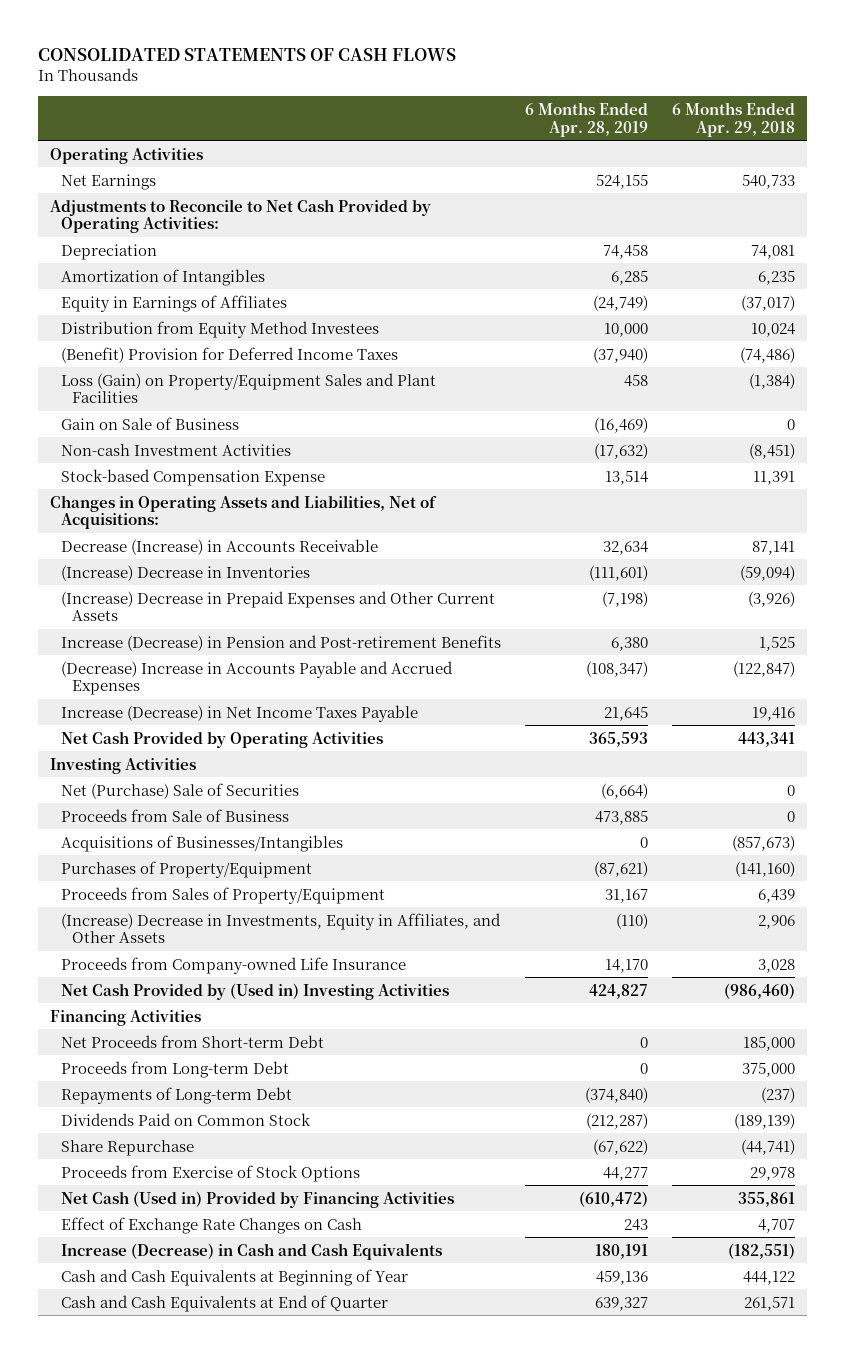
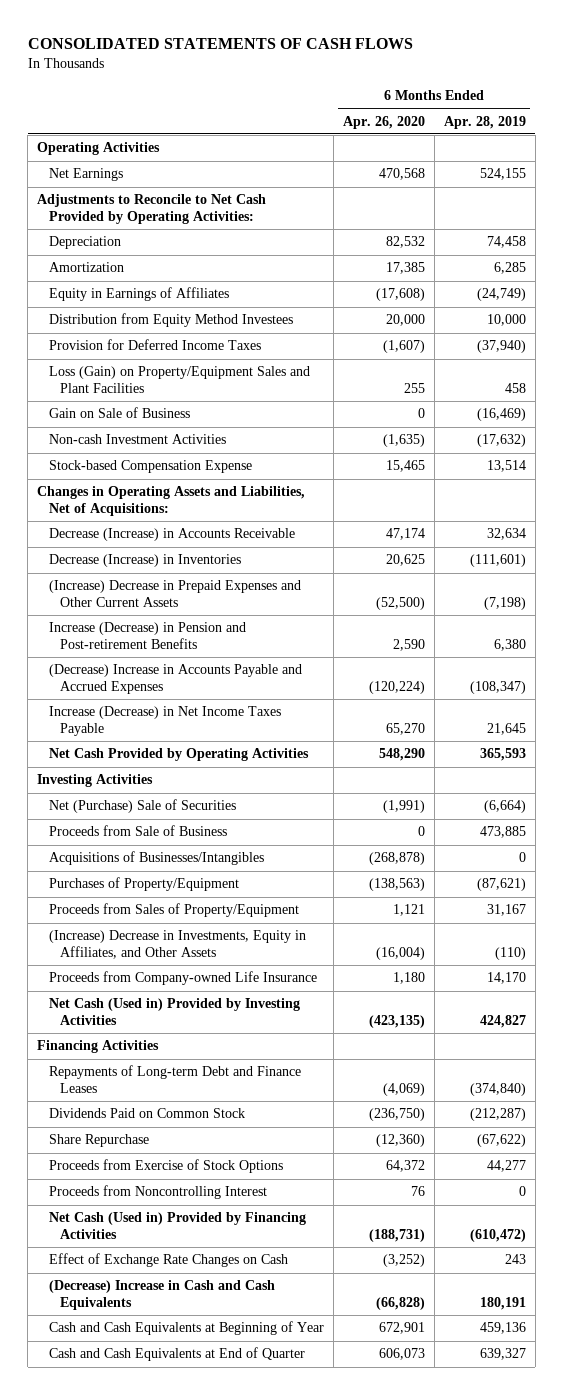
- | 6 Months Ended Apr. 28, 2019 | 6 Months Ended Apr. 29, 2018
+ | 6 Months Ended Apr. 26, 2020 | 6 Months Ended Apr. 28, 2019
- Amortization of Intangibles | 6,285 | 6,235
+ Amortization | 17,385 | 6,285
- (Benefit) Provision for Deferred Income Taxes | (37,940) | (74,486)
+ Provision for Deferred Income Taxes | (1,607) | (37,940)
- (Increase) Decrease in Inventories | (111,601) | (59,094)
+ Decrease (Increase) in Inventories | 20,625 | (111,601)
- Net Cash Provided by (Used in) Investing Activities | 424,827 | (986,460)
+ Net Cash (Used in) Provided by Investing Activities | (423,135) | 424,827
- Net Proceeds from Short-term Debt | 0 | 185,000
- Proceeds from Long-term Debt | 0 | 375,000
- Repayments of Long-term Debt | (374,840) | (237)
+ Repayments of Long-term Debt and Finance Leases | (4,069) | (374,840)
+ Proceeds from Noncontrolling Interest | 76 | 0
- Increase (Decrease) in Cash and Cash Equivalents | 180,191 | (182,551)
+ (Decrease) Increase in Cash and Cash Equivalents | (66,828) | 180,191

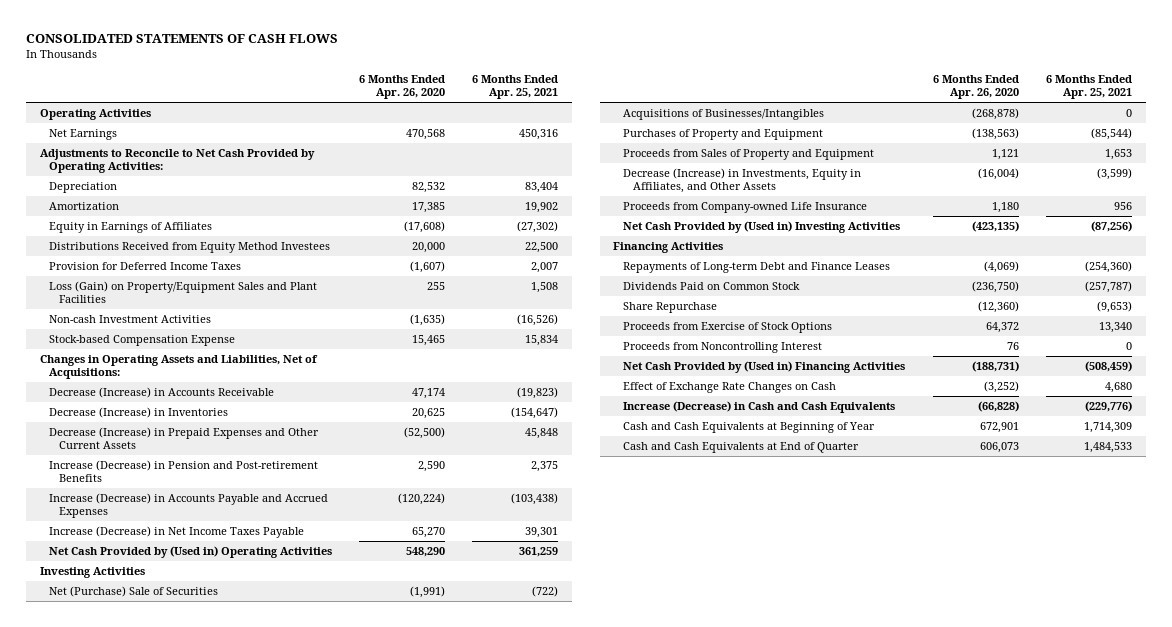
- | 6 Months Ended Apr. 26, 2020 | 6 Months Ended Apr. 28, 2019
+ | 6 Months Ended Apr. 26, 2020 | 6 Months Ended Apr. 25, 2021
- Distribution from Equity Method Investees | 20,000 | 10,000
+ Distributions Received from Equity Method Investees | 20,000 | 22,500
- Gain on Sale of Business | 0 | (16,469)
- (Increase) Decrease in Prepaid Expenses and Other Current Assets | (52,500) | (7,198)
+ Decrease (Increase) in Prepaid Expenses and Other Current Assets | (52,500) | 45,848
- (Decrease) Increase in Accounts Payable and Accrued Expenses | (120,224) | (108,347)
+ Increase (Decrease) in Accounts Payable and Accrued Expenses | (120,224) | (103,438)
- Net Cash Provided by Operating Activities | 548,290 | 365,593
+ Net Cash Provided by (Used in) Operating Activities | 548,290 | 361,259
- Proceeds from Sale of Business | 0 | 473,885
- Purchases of Property/Equipment | (138,563) | (87,621)
- Proceeds from Sales of Property/Equipment | 1,121 | 31,167
- (Increase) Decrease in Investments, Equity in Affiliates, and Other Assets | (16,004) | (110)
+ Purchases of Property and Equipment | (138,563) | (85,544)
+ Proceeds from Sales of Property and Equipment | 1,121 | 1,653
+ Decrease (Increase) in Investments, Equity in Affiliates, and Other Assets | (16,004) | (3,599)
- Net Cash (Used in) Provided by Investing Activities | (423,135) | 424,827
+ Net Cash Provided by (Used in) Investing Activities | (423,135) | (87,256)
- Net Cash (Used in) Provided by Financing Activities | (188,731) | (610,472)
+ Net Cash Provided by (Used in) Financing Activities | (188,731) | (508,459)
- (Decrease) Increase in Cash and Cash Equivalents | (66,828) | 180,191
+ Increase (Decrease) in Cash and Cash Equivalents | (66,828) | (229,776)

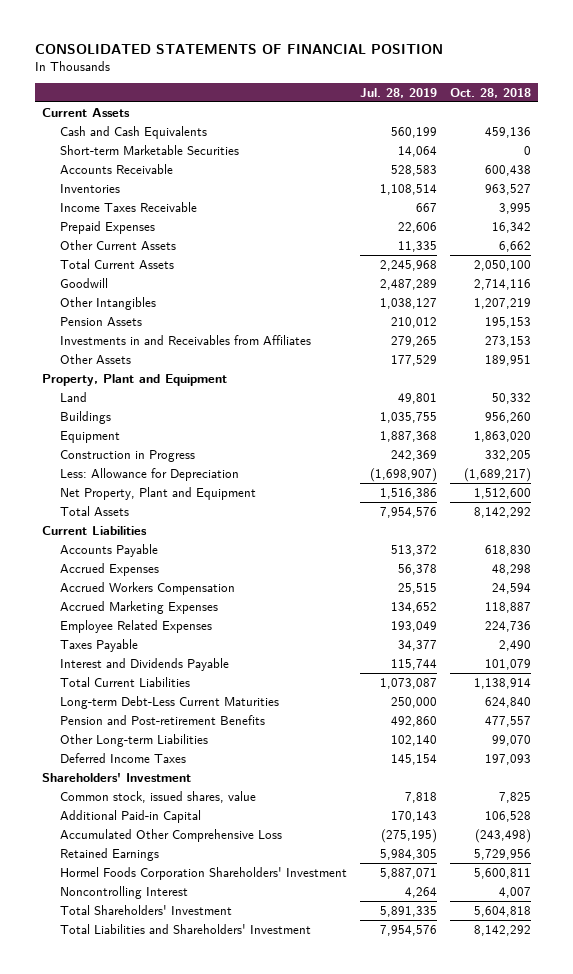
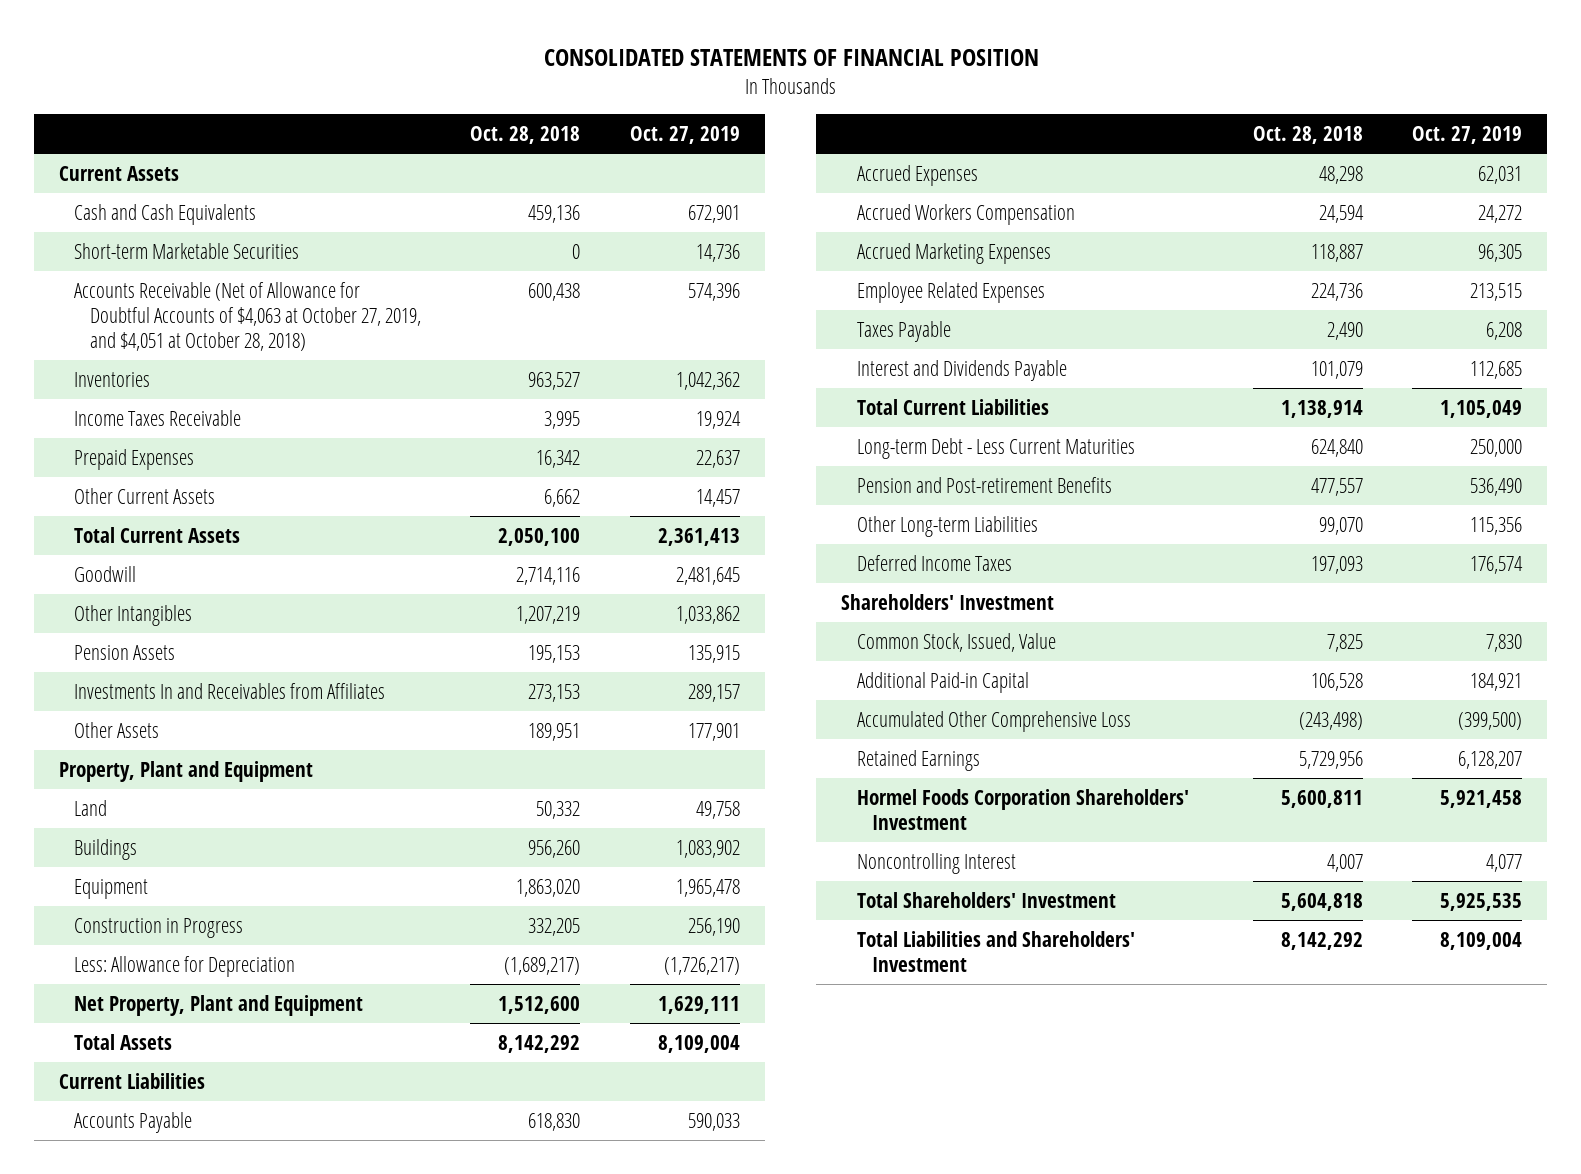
- | Jul. 28, 2019 | Oct. 28, 2018
+ | Oct. 28, 2018 | Oct. 27, 2019
- Accounts Receivable | 528,583 | 600,438
+ Accounts Receivable (Net of Allowance for Doubtful Accounts of $4,063 at October 27, 2019, and $4,051 at October 28, 2018) | 600,438 | 574,396
- Investments in and Receivables from Affiliates | 279,265 | 273,153
+ Investments In and Receivables from Affiliates | 273,153 | 289,157
- Long-term Debt-Less Current Maturities | 250,000 | 624,840
+ Long-term Debt - Less Current Maturities | 624,840 | 250,000
- Common stock, issued shares, value | 7,818 | 7,825
+ Common Stock, Issued, Value | 7,825 | 7,830

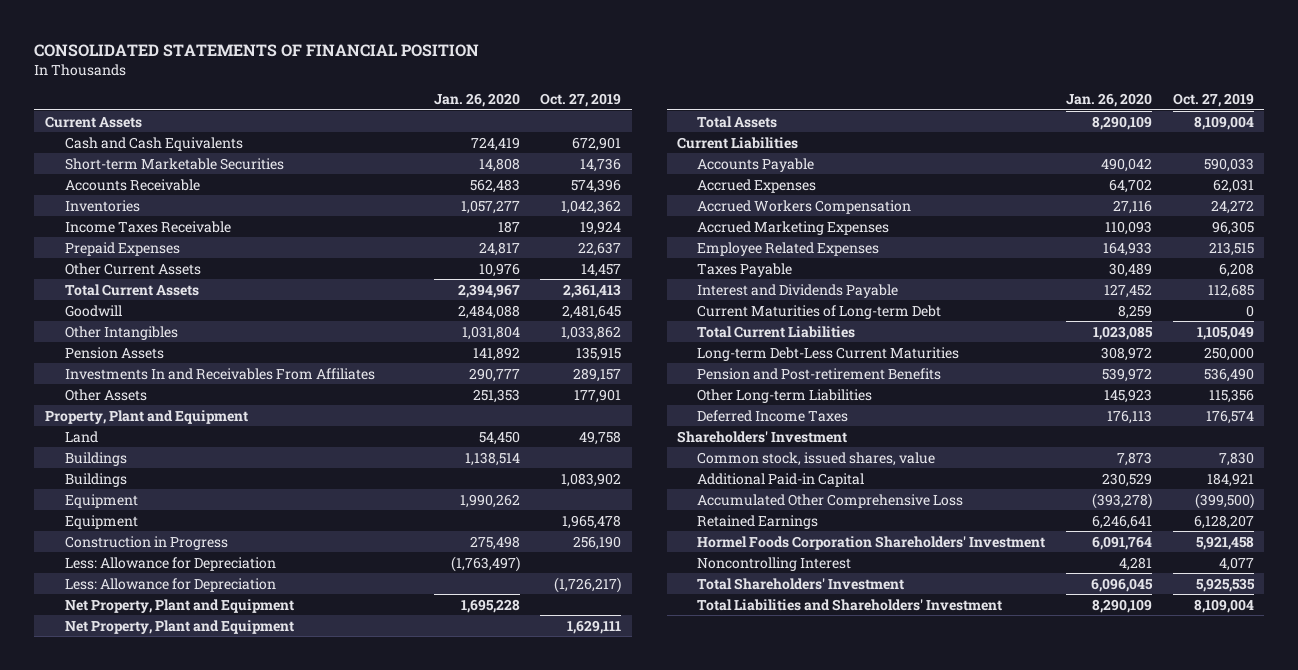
- | Oct. 28, 2018 | Oct. 27, 2019
+ | Jan. 26, 2020 | Oct. 27, 2019
- Accounts Receivable (Net of Allowance for Doubtful Accounts of $4,063 at October 27, 2019, and $4,051 at October 28, 2018) | 600,438 | 574,396
+ Accounts Receivable | 562,483 | 574,396
- Investments In and Receivables from Affiliates | 273,153 | 289,157
+ Investments In and Receivables From Affiliates | 290,777 | 289,157
+ Buildings | 1,138,514 |
+ Equipment | 1,990,262 |
+ Less: Allowance for Depreciation | (1,763,497) |
+ Net Property, Plant and Equipment | 1,695,228 |
+ Current Maturities of Long-term Debt | 8,259 | 0
- Long-term Debt - Less Current Maturities | 624,840 | 250,000
+ Long-term Debt-Less Current Maturities | 308,972 | 250,000
- Common Stock, Issued, Value | 7,825 | 7,830
+ Common stock, issued shares, value | 7,873 | 7,830

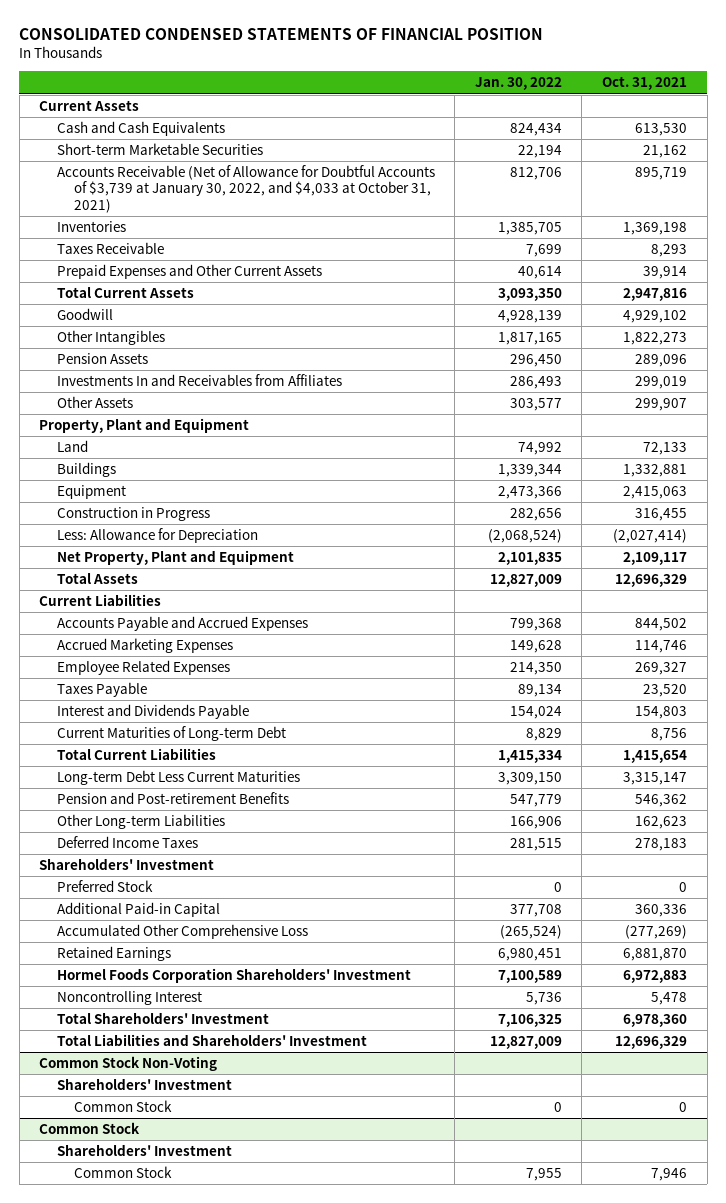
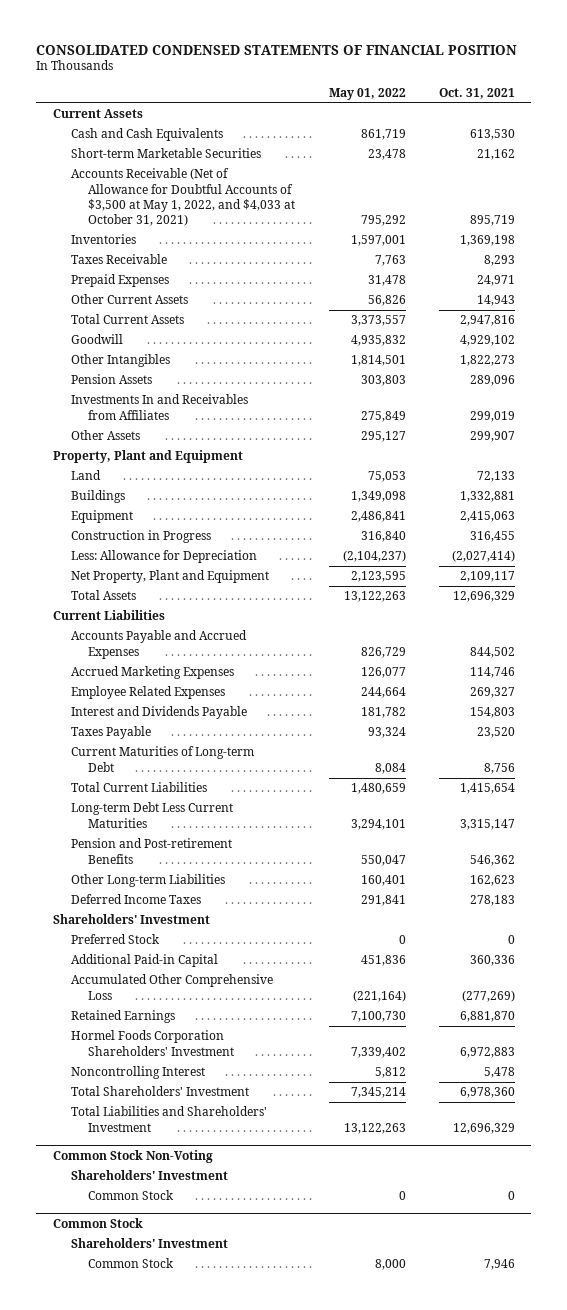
- | Jan. 30, 2022 | Oct. 31, 2021
+ | May 01, 2022 | Oct. 31, 2021
- Accounts Receivable (Net of Allowance for Doubtful Accounts of $3,739 at January 30, 2022, and $4,033 at October 31, 2021) | 812,706 | 895,719
+ Accounts Receivable (Net of Allowance for Doubtful Accounts of $3,500 at May 1, 2022, and $4,033 at October 31, 2021) | 795,292 | 895,719
- Prepaid Expenses and Other Current Assets | 40,614 | 39,914
+ Prepaid Expenses | 31,478 | 24,971
+ Other Current Assets | 56,826 | 14,943
moved down: Taxes Payable | 93,324 | 23,520

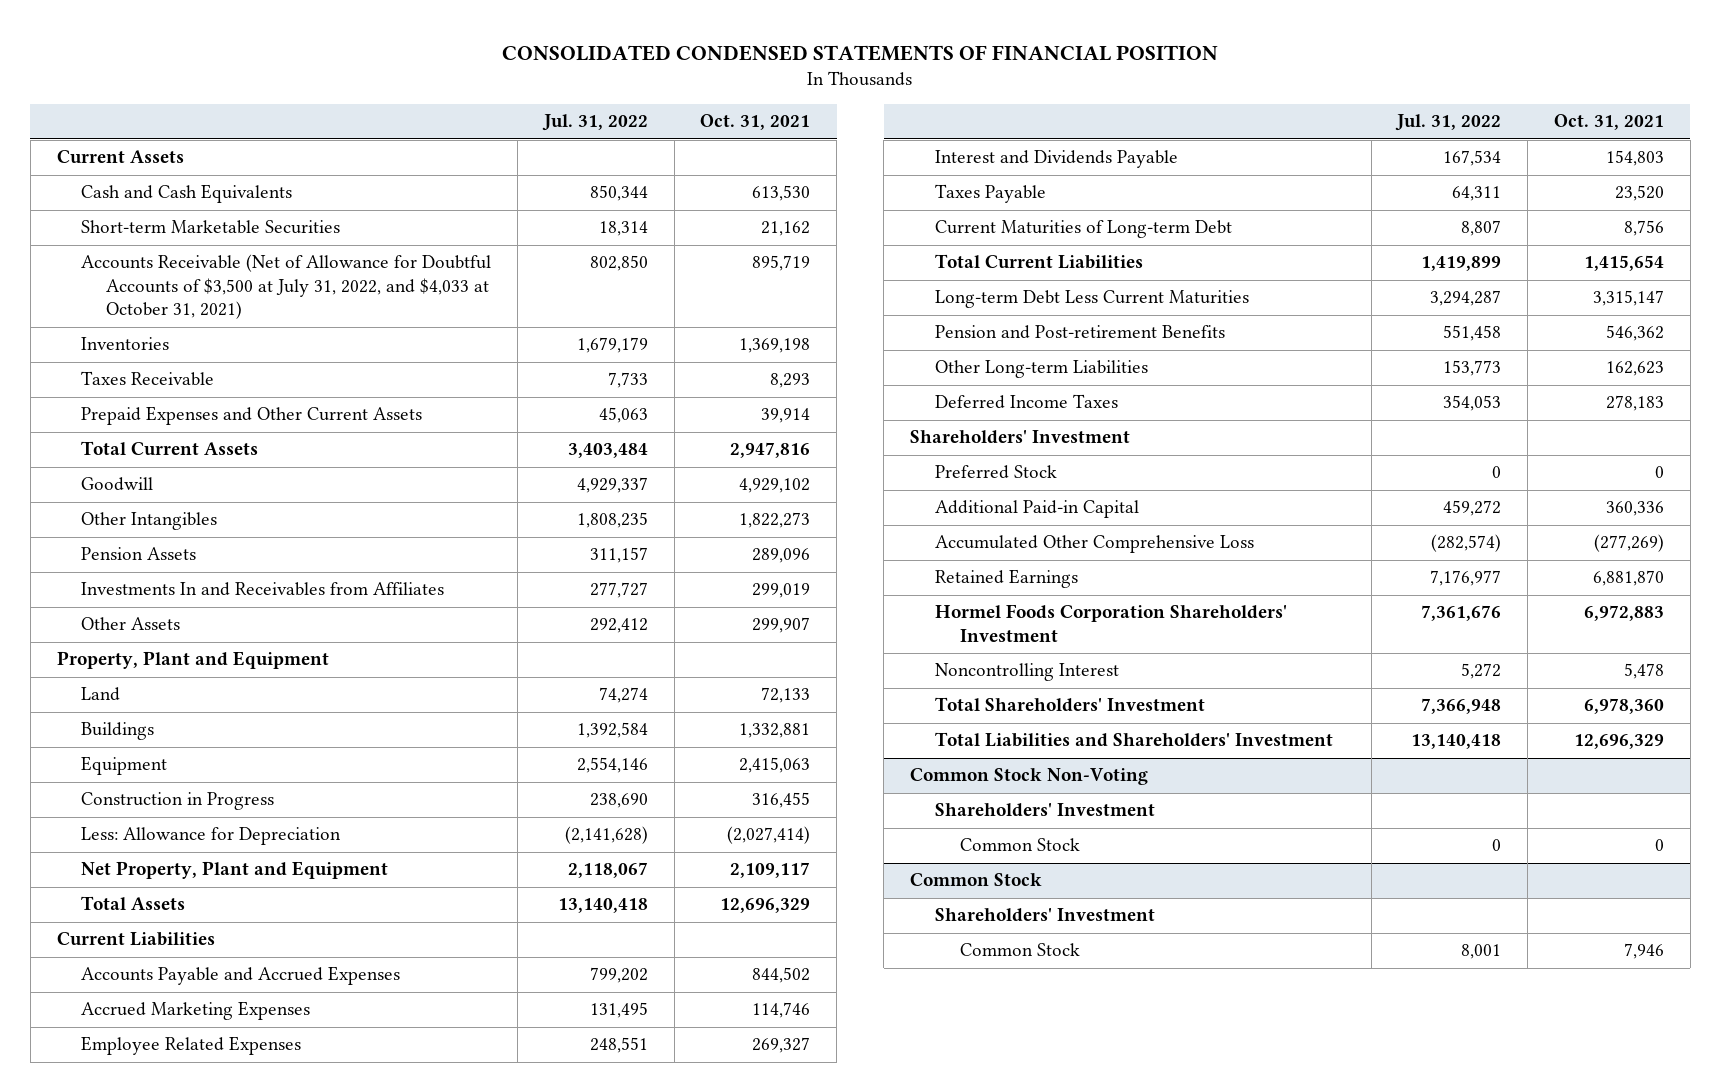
- | May 01, 2022 | Oct. 31, 2021
+ | Jul. 31, 2022 | Oct. 31, 2021
- Accounts Receivable (Net of Allowance for Doubtful Accounts of $3,500 at May 1, 2022, and $4,033 at October 31, 2021) | 795,292 | 895,719
+ Accounts Receivable (Net of Allowance for Doubtful Accounts of $3,500 at July 31, 2022, and $4,033 at October 31, 2021) | 802,850 | 895,719
- Prepaid Expenses | 31,478 | 24,971
- Other Current Assets | 56,826 | 14,943
+ Prepaid Expenses and Other Current Assets | 45,063 | 39,914

